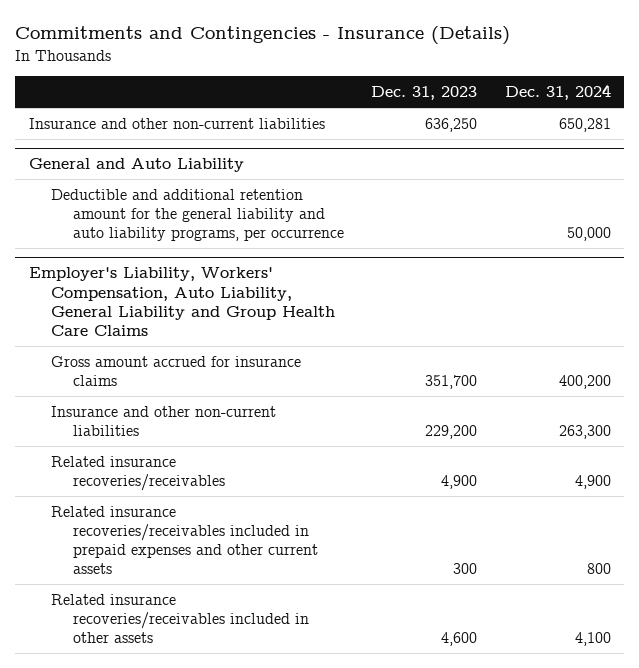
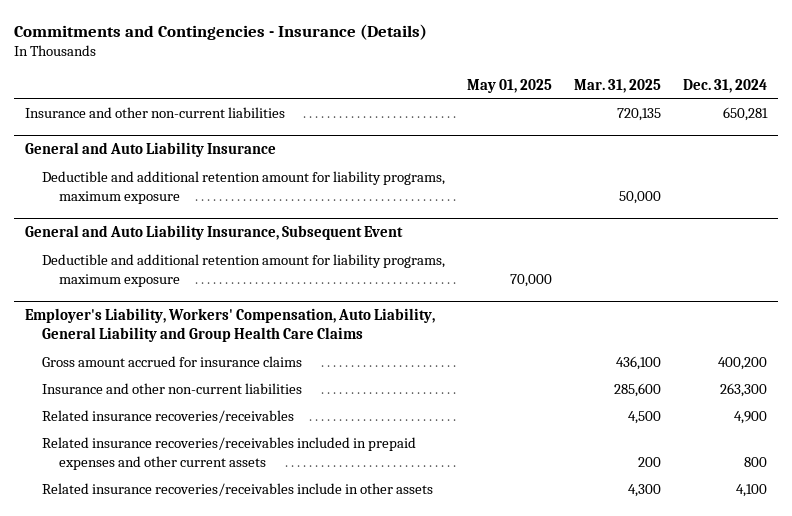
- | Dec. 31, 2023 | Dec. 31, 2024
+ | May 01, 2025 | Mar. 31, 2025 | Dec. 31, 2024
- General and Auto Liability
- Deductible and additional retention amount for the general liability and auto liability programs, per occurrence | | 50,000
+ General and Auto Liability Insurance
+ Deductible and additional retention amount for liability programs, maximum exposure | | 50,000 |
+ General and Auto Liability Insurance, Subsequent Event
+ Deductible and additional retention amount for liability programs, maximum exposure | 70,000 | |
@ Employer's Liability, Workers' Compensation, Auto Liability, General Liability and Group Health Care Claims
- Related insurance recoveries/receivables included in other assets | 4,600 | 4,100
+ Related insurance recoveries/receivables include in other assets | | 4,300 | 4,100

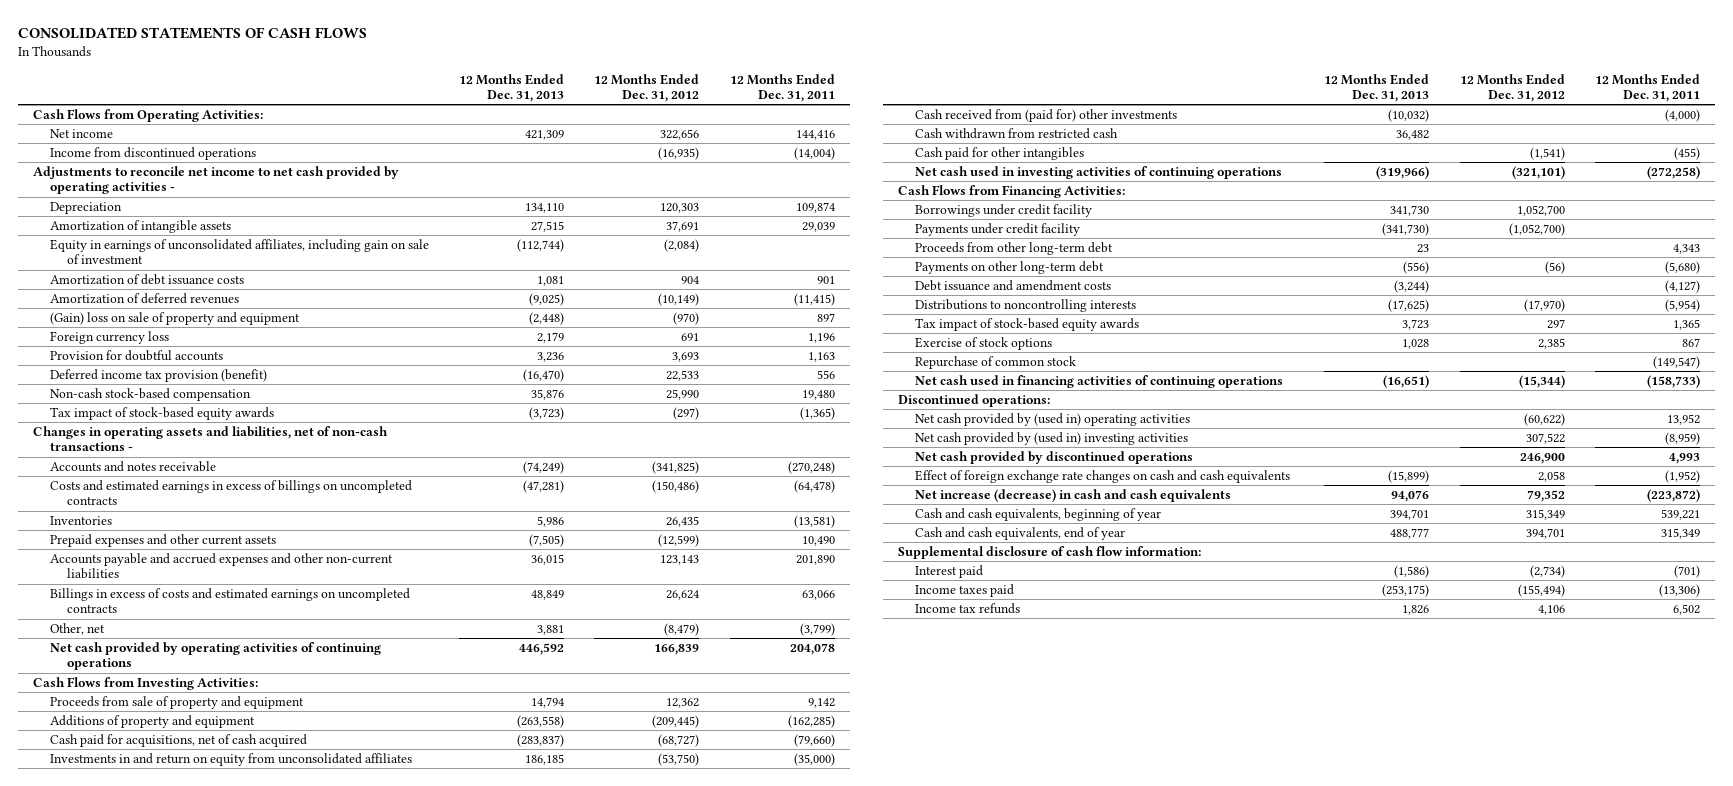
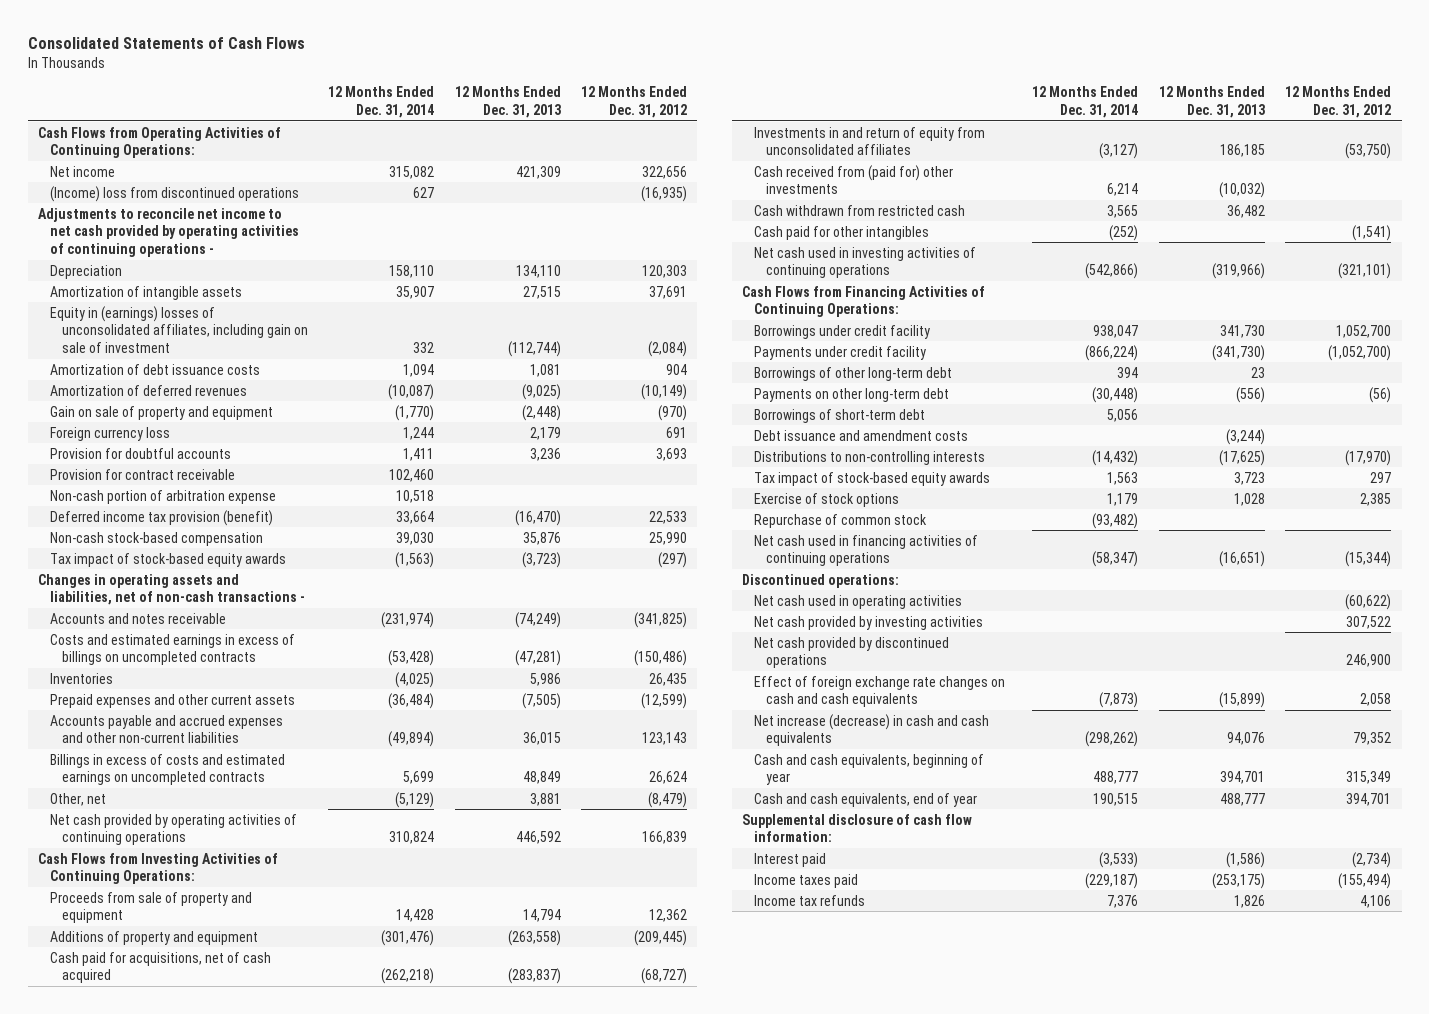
- CONSOLIDATED STATEMENTS OF CASH FLOWS
+ Consolidated Statements of Cash Flows
- | 12 Months Ended Dec. 31, 2013 | 12 Months Ended Dec. 31, 2012 | 12 Months Ended Dec. 31, 2011
+ | 12 Months Ended Dec. 31, 2014 | 12 Months Ended Dec. 31, 2013 | 12 Months Ended Dec. 31, 2012
- Cash Flows from Operating Activities:
+ Cash Flows from Operating Activities of Continuing Operations:
- Income from discontinued operations | | (16,935) | (14,004)
- Adjustments to reconcile net income to net cash provided by operating activities -
+ (Income) loss from discontinued operations | 627 | | (16,935)
+ Adjustments to reconcile net income to net cash provided by operating activities of continuing operations -
- Equity in earnings of unconsolidated affiliates, including gain on sale of investment | (112,744) | (2,084) |
+ Equity in (earnings) losses of unconsolidated affiliates, including gain on sale of investment | 332 | (112,744) | (2,084)
- (Gain) loss on sale of property and equipment | (2,448) | (970) | 897
+ Gain on sale of property and equipment | (1,770) | (2,448) | (970)
+ Provision for contract receivable | 102,460 | |
+ Non-cash portion of arbitration expense | 10,518 | |
- Cash Flows from Investing Activities:
+ Cash Flows from Investing Activities of Continuing Operations:
- Investments in and return on equity from unconsolidated affiliates | 186,185 | (53,750) | (35,000)
+ Investments in and return of equity from unconsolidated affiliates | (3,127) | 186,185 | (53,750)
- Cash Flows from Financing Activities:
+ Cash Flows from Financing Activities of Continuing Operations:
- Proceeds from other long-term debt | 23 | | 4,343
+ Borrowings of other long-term debt | 394 | 23 |
+ Borrowings of short-term debt | 5,056 | |
- Distributions to noncontrolling interests | (17,625) | (17,970) | (5,954)
+ Distributions to non-controlling interests | (14,432) | (17,625) | (17,970)
- Net cash provided by (used in) operating activities | | (60,622) | 13,952
- Net cash provided by (used in) investing activities | | 307,522 | (8,959)
+ Net cash used in operating activities | | | (60,622)
+ Net cash provided by investing activities | | | 307,522

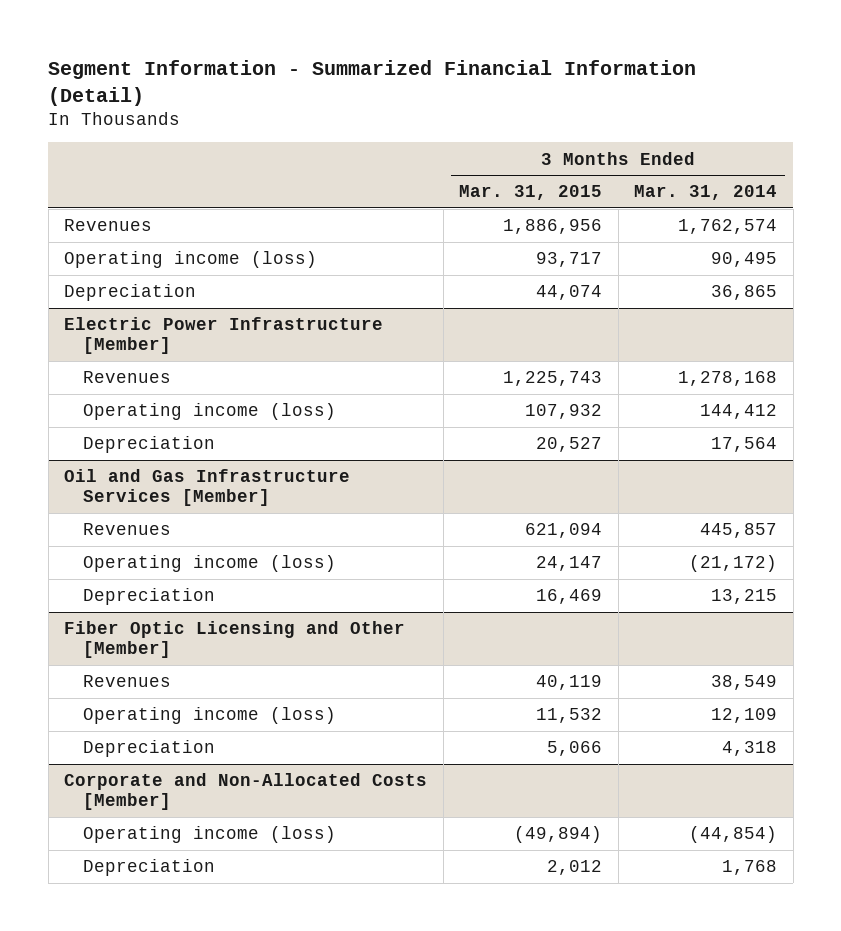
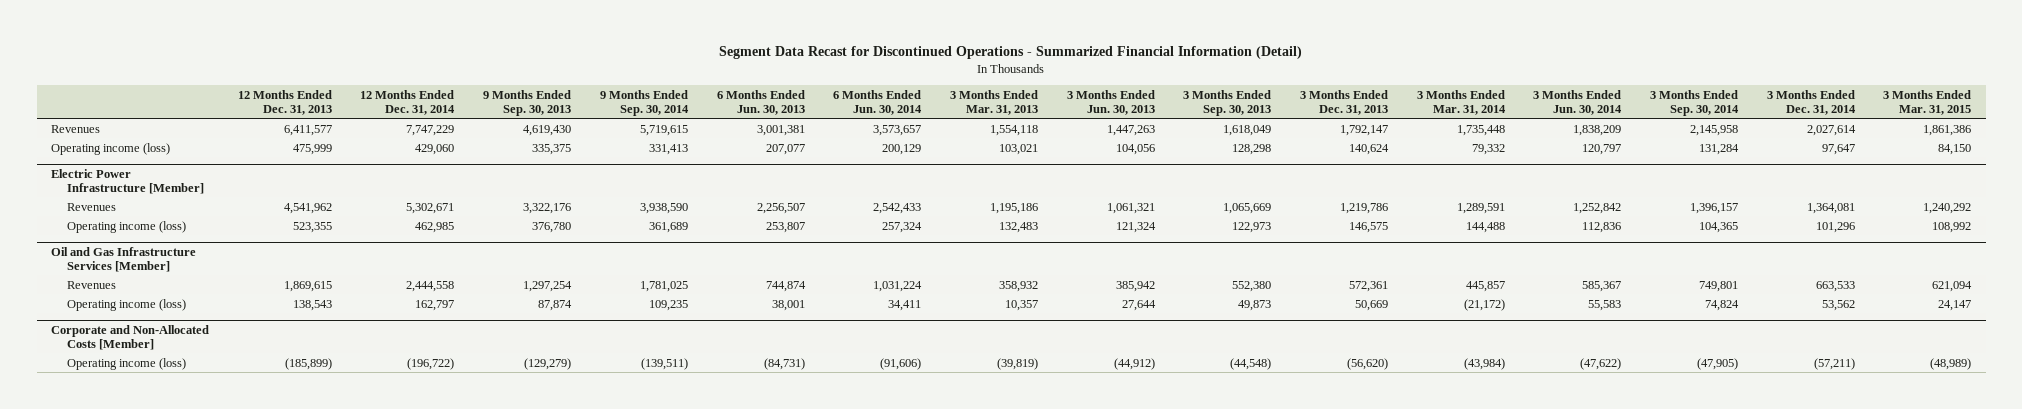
- Segment Information - Summarized Financial Information (Detail)
+ Segment Data Recast for Discontinued Operations - Summarized Financial Information (Detail)
- | 3 Months Ended Mar. 31, 2015 | 3 Months Ended Mar. 31, 2014
+ | 12 Months Ended Dec. 31, 2013 | 12 Months Ended Dec. 31, 2014 | 9 Months Ended Sep. 30, 2013 | 9 Months Ended Sep. 30, 2014 | 6 Months Ended Jun. 30, 2013 | 6 Months Ended Jun. 30, 2014 | 3 Months Ended Mar. 31, 2013 | 3 Months Ended Jun. 30, 2013 | 3 Months Ended Sep. 30, 2013 | 3 Months Ended Dec. 31, 2013 | 3 Months Ended Mar. 31, 2014 | 3 Months Ended Jun. 30, 2014 | 3 Months Ended Sep. 30, 2014 | 3 Months Ended Dec. 31, 2014 | 3 Months Ended Mar. 31, 2015
- Revenues | 1,886,956 | 1,762,574
- Operating income (loss) | 93,717 | 90,495
- Depreciation | 44,074 | 36,865
+ Revenues | 6,411,577 | 7,747,229 | 4,619,430 | 5,719,615 | 3,001,381 | 3,573,657 | 1,554,118 | 1,447,263 | 1,618,049 | 1,792,147 | 1,735,448 | 1,838,209 | 2,145,958 | 2,027,614 | 1,861,386
+ Operating income (loss) | 475,999 | 429,060 | 335,375 | 331,413 | 207,077 | 200,129 | 103,021 | 104,056 | 128,298 | 140,624 | 79,332 | 120,797 | 131,284 | 97,647 | 84,150
@ Electric Power Infrastructure [Member]
- Revenues | 1,225,743 | 1,278,168
- Operating income (loss) | 107,932 | 144,412
- Depreciation | 20,527 | 17,564
+ Revenues | 4,541,962 | 5,302,671 | 3,322,176 | 3,938,590 | 2,256,507 | 2,542,433 | 1,195,186 | 1,061,321 | 1,065,669 | 1,219,786 | 1,289,591 | 1,252,842 | 1,396,157 | 1,364,081 | 1,240,292
+ Operating income (loss) | 523,355 | 462,985 | 376,780 | 361,689 | 253,807 | 257,324 | 132,483 | 121,324 | 122,973 | 146,575 | 144,488 | 112,836 | 104,365 | 101,296 | 108,992
@ Oil and Gas Infrastructure Services [Member]
- Depreciation | 16,469 | 13,215
- Fiber Optic Licensing and Other [Member]
- Revenues | 40,119 | 38,549
- Operating income (loss) | 11,532 | 12,109
- Depreciation | 5,066 | 4,318
@ Corporate and Non-Allocated Costs [Member]
- Operating income (loss) | (49,894) | (44,854)
- Depreciation | 2,012 | 1,768
+ Operating income (loss) | (185,899) | (196,722) | (129,279) | (139,511) | (84,731) | (91,606) | (39,819) | (44,912) | (44,548) | (56,620) | (43,984) | (47,622) | (47,905) | (57,211) | (48,989)

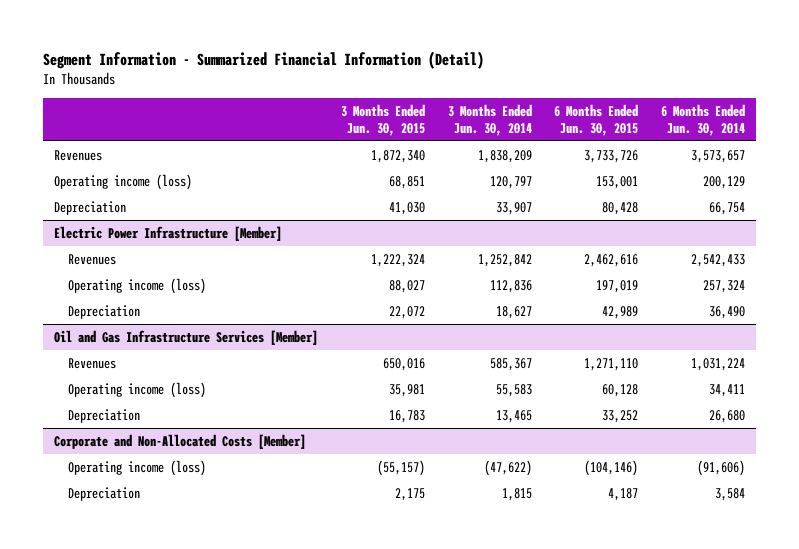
- Segment Data Recast for Discontinued Operations - Summarized Financial Information (Detail)
+ Segment Information - Summarized Financial Information (Detail)
- | 12 Months Ended Dec. 31, 2013 | 12 Months Ended Dec. 31, 2014 | 9 Months Ended Sep. 30, 2013 | 9 Months Ended Sep. 30, 2014 | 6 Months Ended Jun. 30, 2013 | 6 Months Ended Jun. 30, 2014 | 3 Months Ended Mar. 31, 2013 | 3 Months Ended Jun. 30, 2013 | 3 Months Ended Sep. 30, 2013 | 3 Months Ended Dec. 31, 2013 | 3 Months Ended Mar. 31, 2014 | 3 Months Ended Jun. 30, 2014 | 3 Months Ended Sep. 30, 2014 | 3 Months Ended Dec. 31, 2014 | 3 Months Ended Mar. 31, 2015
+ | 3 Months Ended Jun. 30, 2015 | 3 Months Ended Jun. 30, 2014 | 6 Months Ended Jun. 30, 2015 | 6 Months Ended Jun. 30, 2014
+ Depreciation | 41,030 | 33,907 | 80,428 | 66,754
@ Electric Power Infrastructure [Member]
+ Depreciation | 22,072 | 18,627 | 42,989 | 36,490
@ Oil and Gas Infrastructure Services [Member]
+ Depreciation | 16,783 | 13,465 | 33,252 | 26,680
@ Corporate and Non-Allocated Costs [Member]
+ Depreciation | 2,175 | 1,815 | 4,187 | 3,584

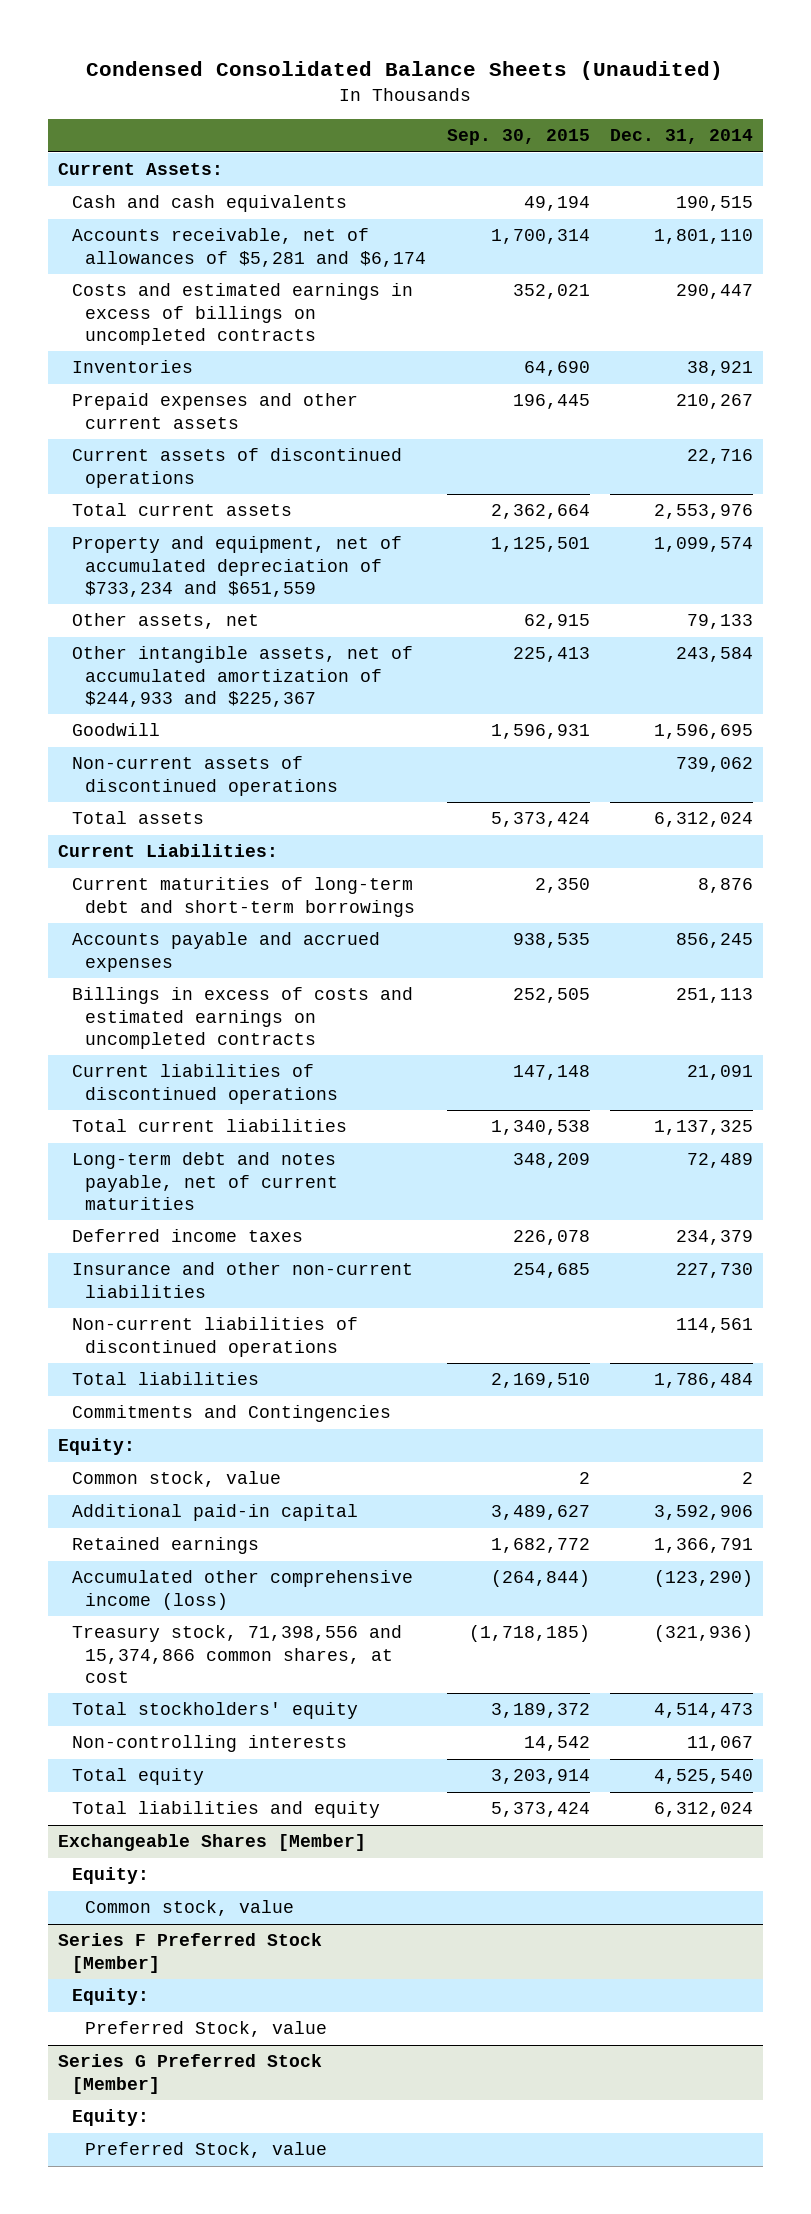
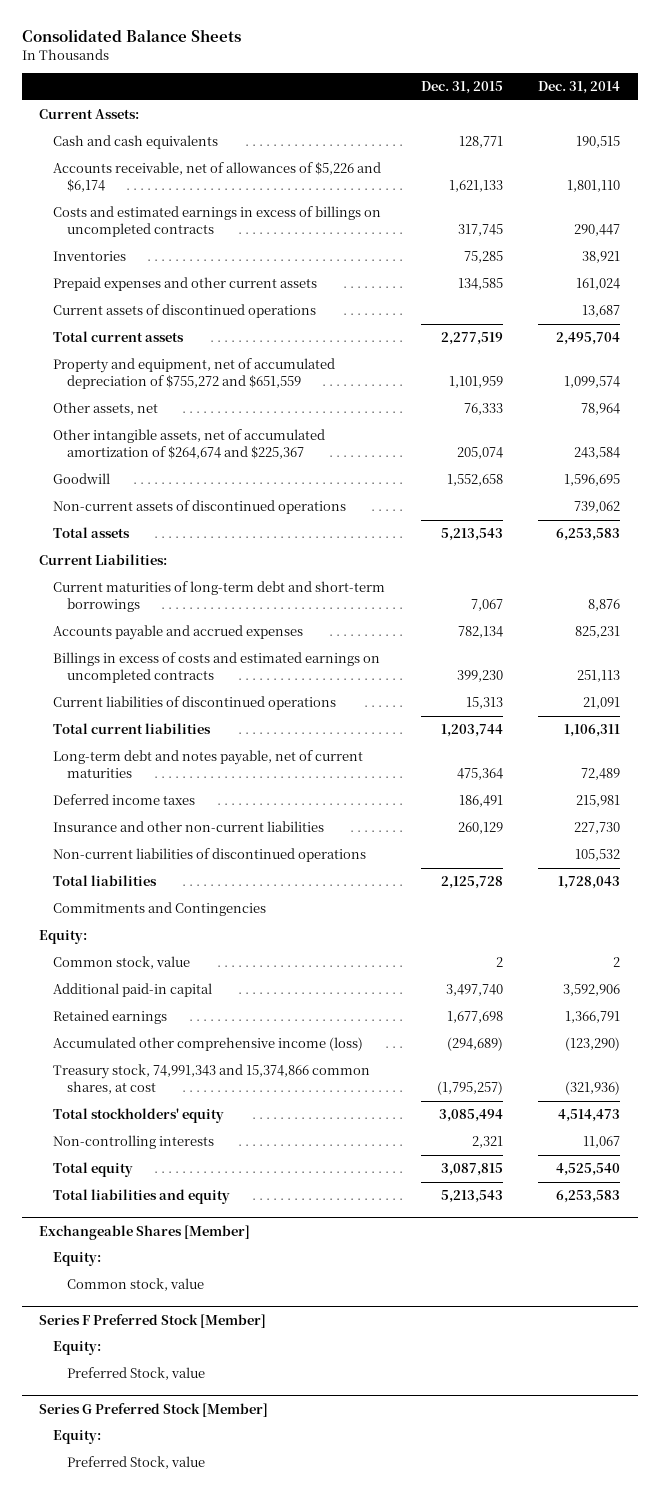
- Condensed Consolidated Balance Sheets (Unaudited)
+ Consolidated Balance Sheets
- | Sep. 30, 2015 | Dec. 31, 2014
+ | Dec. 31, 2015 | Dec. 31, 2014
- Accounts receivable, net of allowances of $5,281 and $6,174 | 1,700,314 | 1,801,110
+ Accounts receivable, net of allowances of $5,226 and $6,174 | 1,621,133 | 1,801,110
- Prepaid expenses and other current assets | 196,445 | 210,267
- Current assets of discontinued operations | | 22,716
- Total current assets | 2,362,664 | 2,553,976
- Property and equipment, net of accumulated depreciation of $733,234 and $651,559 | 1,125,501 | 1,099,574
- Other assets, net | 62,915 | 79,133
- Other intangible assets, net of accumulated amortization of $244,933 and $225,367 | 225,413 | 243,584
+ Prepaid expenses and other current assets | 134,585 | 161,024
+ Current assets of discontinued operations | | 13,687
+ Total current assets | 2,277,519 | 2,495,704
+ Property and equipment, net of accumulated depreciation of $755,272 and $651,559 | 1,101,959 | 1,099,574
+ Other assets, net | 76,333 | 78,964
+ Other intangible assets, net of accumulated amortization of $264,674 and $225,367 | 205,074 | 243,584
- Total assets | 5,373,424 | 6,312,024
+ Total assets | 5,213,543 | 6,253,583
- Accounts payable and accrued expenses | 938,535 | 856,245
+ Accounts payable and accrued expenses | 782,134 | 825,231
- Total current liabilities | 1,340,538 | 1,137,325
+ Total current liabilities | 1,203,744 | 1,106,311
- Deferred income taxes | 226,078 | 234,379
+ Deferred income taxes | 186,491 | 215,981
- Non-current liabilities of discontinued operations | | 114,561
- Total liabilities | 2,169,510 | 1,786,484
+ Non-current liabilities of discontinued operations | | 105,532
+ Total liabilities | 2,125,728 | 1,728,043
- Treasury stock, 71,398,556 and 15,374,866 common shares, at cost | (1,718,185) | (321,936)
+ Treasury stock, 74,991,343 and 15,374,866 common shares, at cost | (1,795,257) | (321,936)
- Total liabilities and equity | 5,373,424 | 6,312,024
+ Total liabilities and equity | 5,213,543 | 6,253,583

